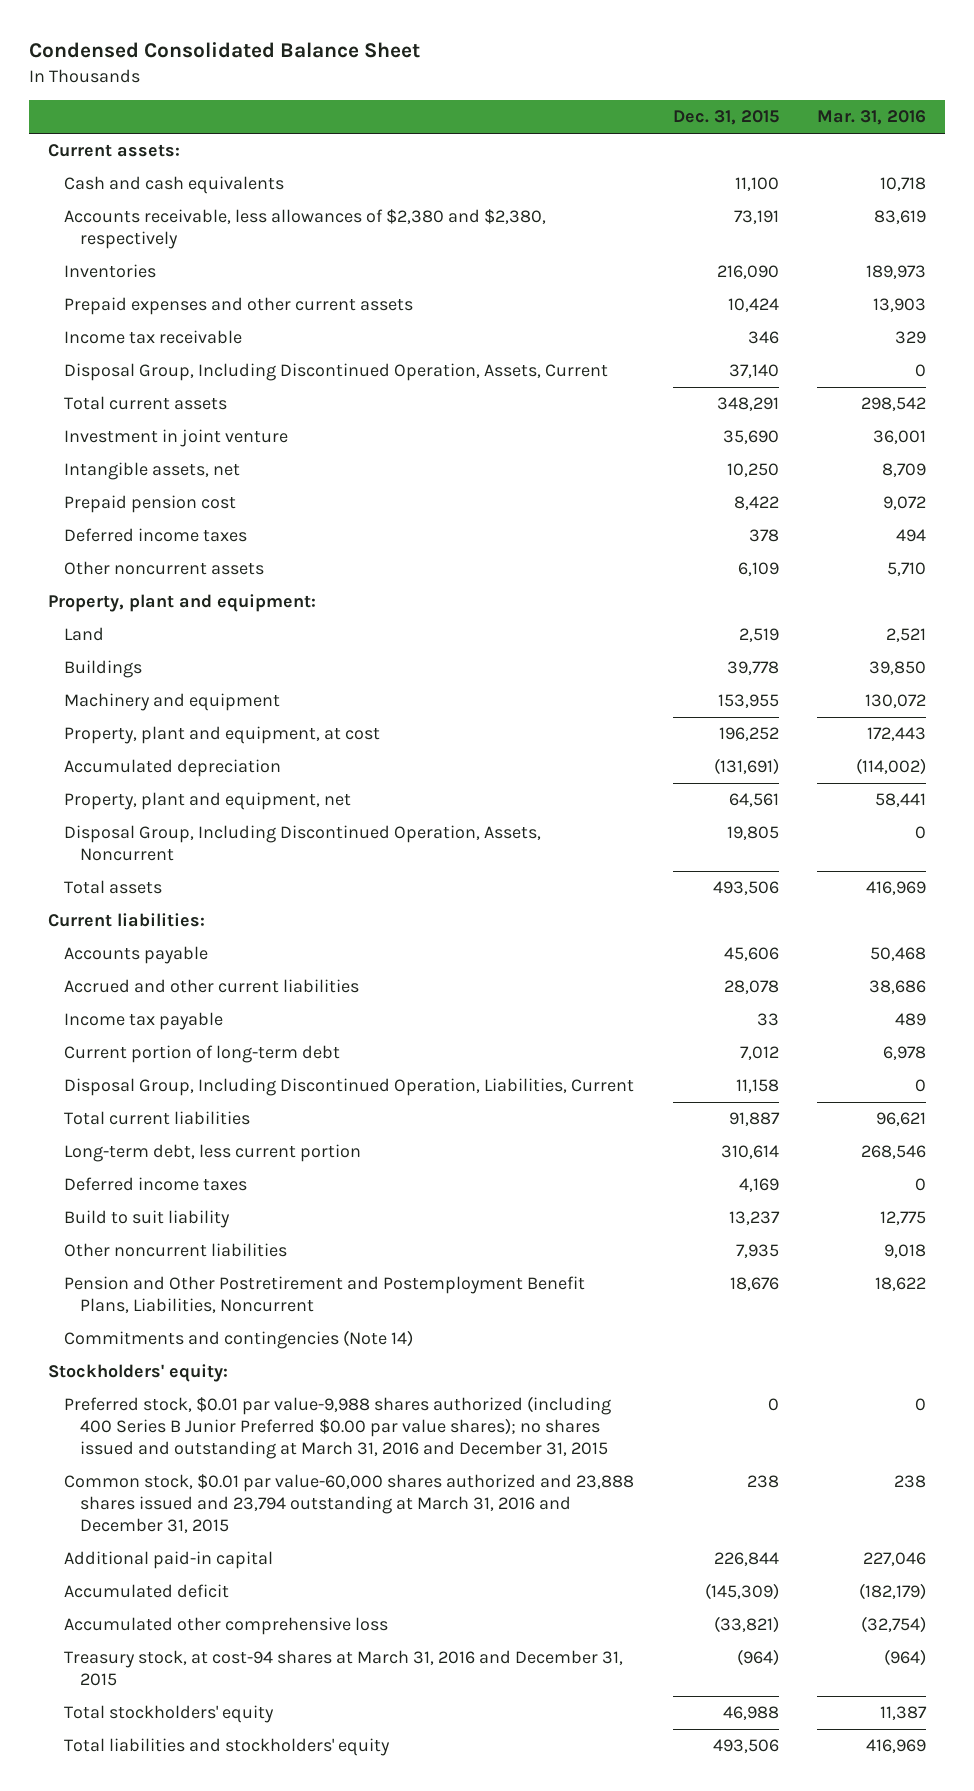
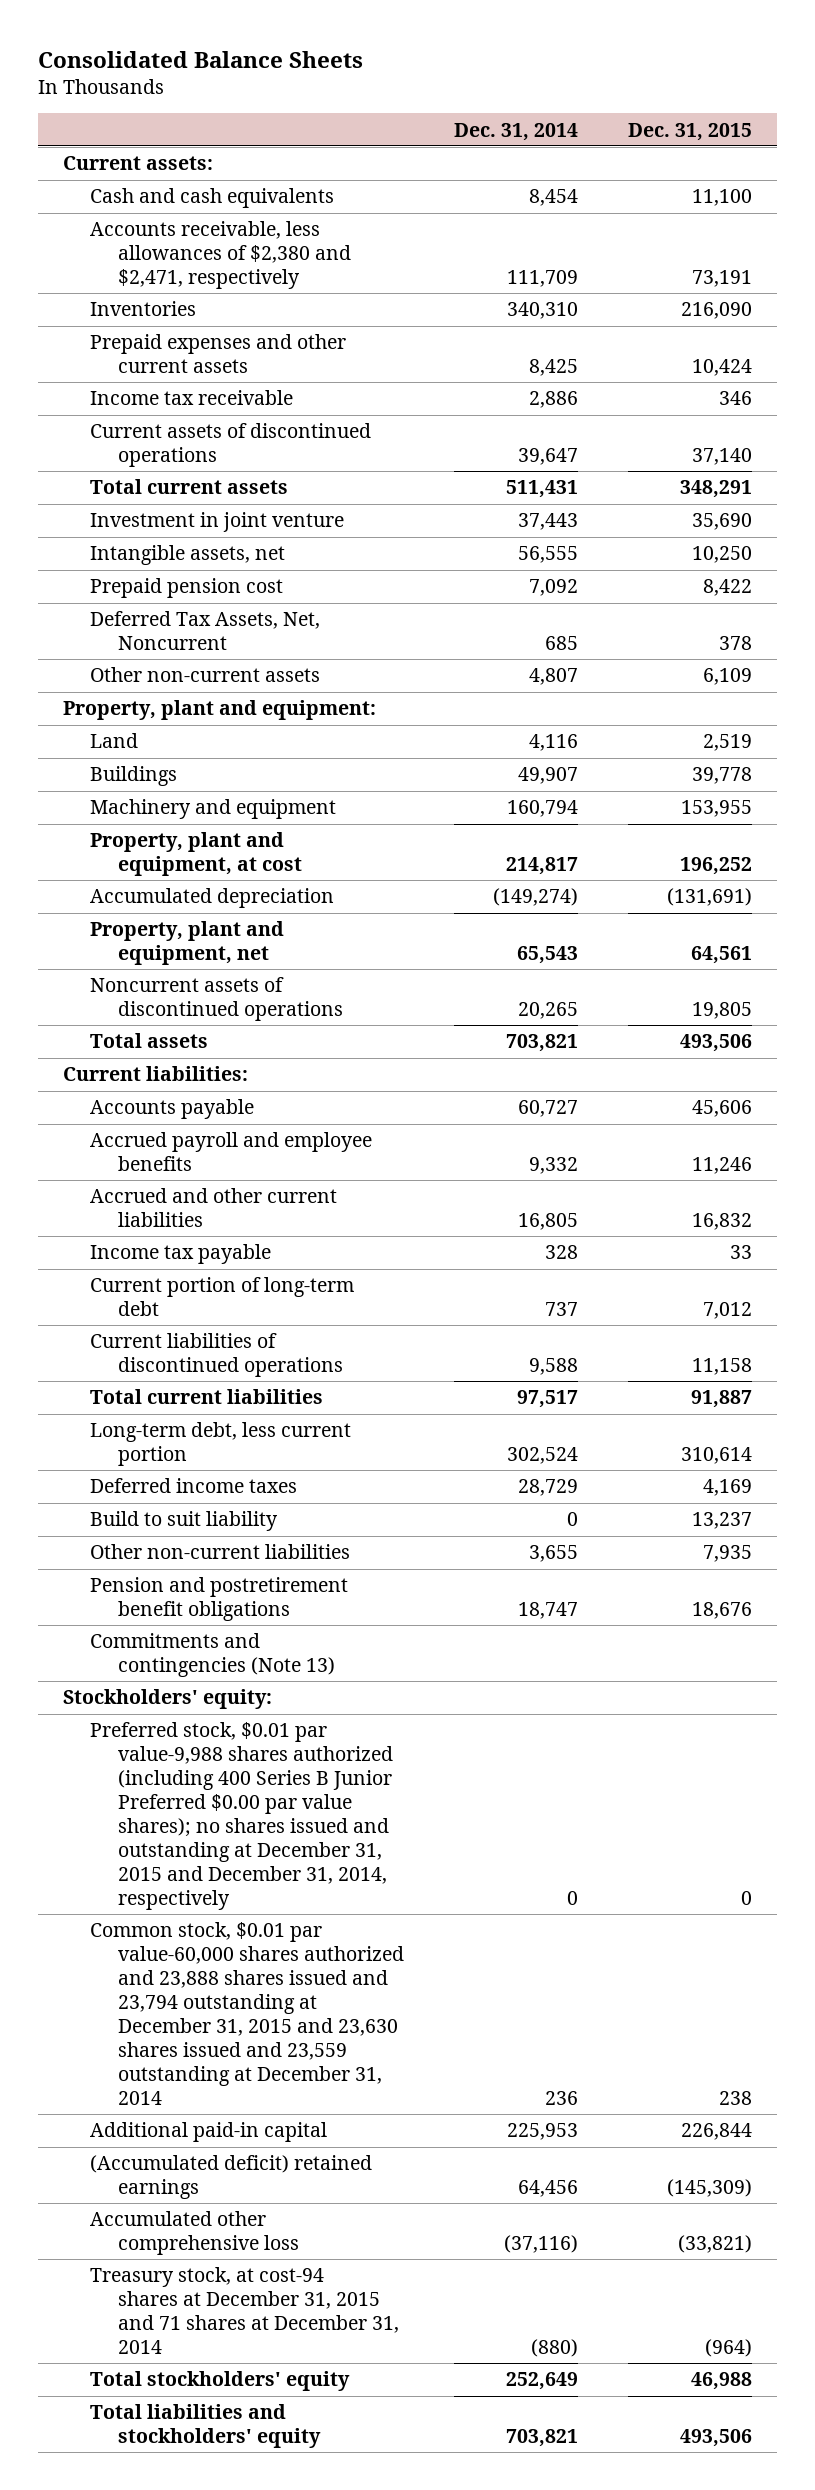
- Condensed Consolidated Balance Sheet
+ Consolidated Balance Sheets
- | Dec. 31, 2015 | Mar. 31, 2016
+ | Dec. 31, 2014 | Dec. 31, 2015
- Accounts receivable, less allowances of $2,380 and $2,380, respectively | 73,191 | 83,619
+ Accounts receivable, less allowances of $2,380 and $2,471, respectively | 111,709 | 73,191
- Disposal Group, Including Discontinued Operation, Assets, Current | 37,140 | 0
+ Current assets of discontinued operations | 39,647 | 37,140
- Deferred income taxes | 378 | 494
- Other noncurrent assets | 6,109 | 5,710
+ Deferred Tax Assets, Net, Noncurrent | 685 | 378
+ Other non-current assets | 4,807 | 6,109
- Disposal Group, Including Discontinued Operation, Assets, Noncurrent | 19,805 | 0
+ Noncurrent assets of discontinued operations | 20,265 | 19,805
- Accrued and other current liabilities | 28,078 | 38,686
+ Accrued payroll and employee benefits | 9,332 | 11,246
+ Accrued and other current liabilities | 16,805 | 16,832
- Disposal Group, Including Discontinued Operation, Liabilities, Current | 11,158 | 0
+ Current liabilities of discontinued operations | 9,588 | 11,158
- Other noncurrent liabilities | 7,935 | 9,018
- Pension and Other Postretirement and Postemployment Benefit Plans, Liabilities, Noncurrent | 18,676 | 18,622
- Commitments and contingencies (Note 14)
+ Other non-current liabilities | 3,655 | 7,935
+ Pension and postretirement benefit obligations | 18,747 | 18,676
+ Commitments and contingencies (Note 13)
- Preferred stock, $0.01 par value-9,988 shares authorized (including 400 Series B Junior Preferred $0.00 par value shares); no shares issued and outstanding at March 31, 2016 and December 31, 2015 | 0 | 0
- Common stock, $0.01 par value-60,000 shares authorized and 23,888 shares issued and 23,794 outstanding at March 31, 2016 and December 31, 2015 | 238 | 238
+ Preferred stock, $0.01 par value-9,988 shares authorized (including 400 Series B Junior Preferred $0.00 par value shares); no shares issued and outstanding at December 31, 2015 and December 31, 2014, respectively | 0 | 0
+ Common stock, $0.01 par value-60,000 shares authorized and 23,888 shares issued and 23,794 outstanding at December 31, 2015 and 23,630 shares issued and 23,559 outstanding at December 31, 2014 | 236 | 238
- Accumulated deficit | (145,309) | (182,179)
+ (Accumulated deficit) retained earnings | 64,456 | (145,309)
- Treasury stock, at cost-94 shares at March 31, 2016 and December 31, 2015 | (964) | (964)
+ Treasury stock, at cost-94 shares at December 31, 2015 and 71 shares at December 31, 2014 | (880) | (964)

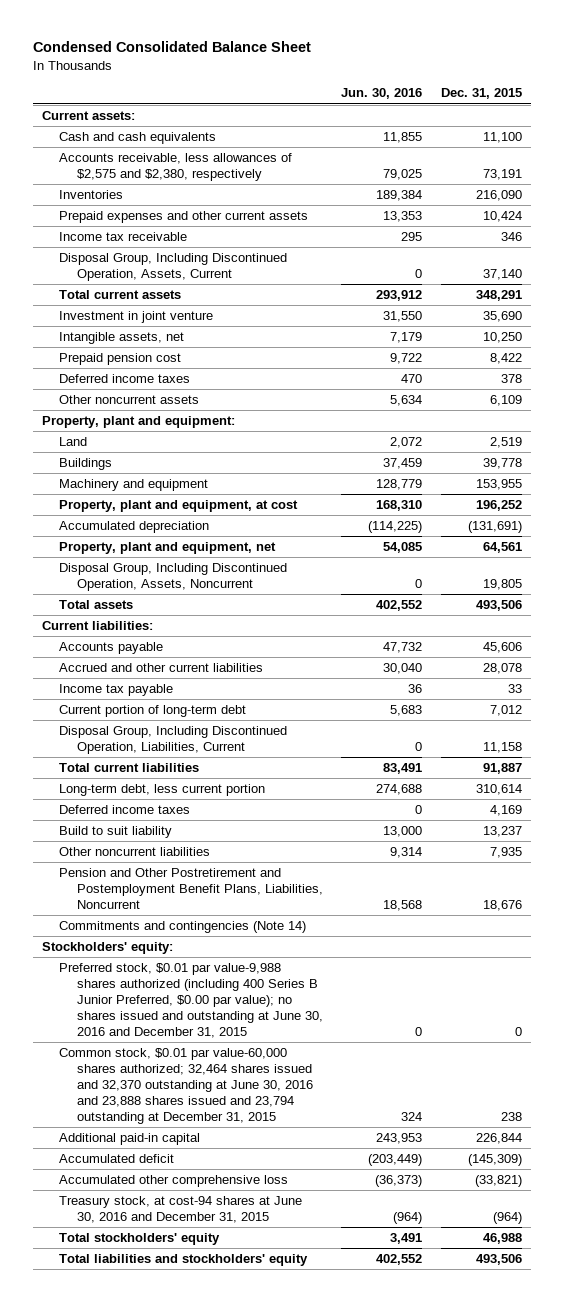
- Consolidated Balance Sheets
+ Condensed Consolidated Balance Sheet
- | Dec. 31, 2014 | Dec. 31, 2015
+ | Jun. 30, 2016 | Dec. 31, 2015
- Accounts receivable, less allowances of $2,380 and $2,471, respectively | 111,709 | 73,191
+ Accounts receivable, less allowances of $2,575 and $2,380, respectively | 79,025 | 73,191
- Current assets of discontinued operations | 39,647 | 37,140
+ Disposal Group, Including Discontinued Operation, Assets, Current | 0 | 37,140
- Deferred Tax Assets, Net, Noncurrent | 685 | 378
- Other non-current assets | 4,807 | 6,109
+ Deferred income taxes | 470 | 378
+ Other noncurrent assets | 5,634 | 6,109
- Noncurrent assets of discontinued operations | 20,265 | 19,805
+ Disposal Group, Including Discontinued Operation, Assets, Noncurrent | 0 | 19,805
- Accrued payroll and employee benefits | 9,332 | 11,246
- Accrued and other current liabilities | 16,805 | 16,832
+ Accrued and other current liabilities | 30,040 | 28,078
- Current liabilities of discontinued operations | 9,588 | 11,158
+ Disposal Group, Including Discontinued Operation, Liabilities, Current | 0 | 11,158
- Other non-current liabilities | 3,655 | 7,935
- Pension and postretirement benefit obligations | 18,747 | 18,676
- Commitments and contingencies (Note 13)
+ Other noncurrent liabilities | 9,314 | 7,935
+ Pension and Other Postretirement and Postemployment Benefit Plans, Liabilities, Noncurrent | 18,568 | 18,676
+ Commitments and contingencies (Note 14)
- Preferred stock, $0.01 par value-9,988 shares authorized (including 400 Series B Junior Preferred $0.00 par value shares); no shares issued and outstanding at December 31, 2015 and December 31, 2014, respectively | 0 | 0
- Common stock, $0.01 par value-60,000 shares authorized and 23,888 shares issued and 23,794 outstanding at December 31, 2015 and 23,630 shares issued and 23,559 outstanding at December 31, 2014 | 236 | 238
+ Preferred stock, $0.01 par value-9,988 shares authorized (including 400 Series B Junior Preferred, $0.00 par value); no shares issued and outstanding at June 30, 2016 and December 31, 2015 | 0 | 0
+ Common stock, $0.01 par value-60,000 shares authorized; 32,464 shares issued and 32,370 outstanding at June 30, 2016 and 23,888 shares issued and 23,794 outstanding at December 31, 2015 | 324 | 238
- (Accumulated deficit) retained earnings | 64,456 | (145,309)
+ Accumulated deficit | (203,449) | (145,309)
- Treasury stock, at cost-94 shares at December 31, 2015 and 71 shares at December 31, 2014 | (880) | (964)
+ Treasury stock, at cost-94 shares at June 30, 2016 and December 31, 2015 | (964) | (964)

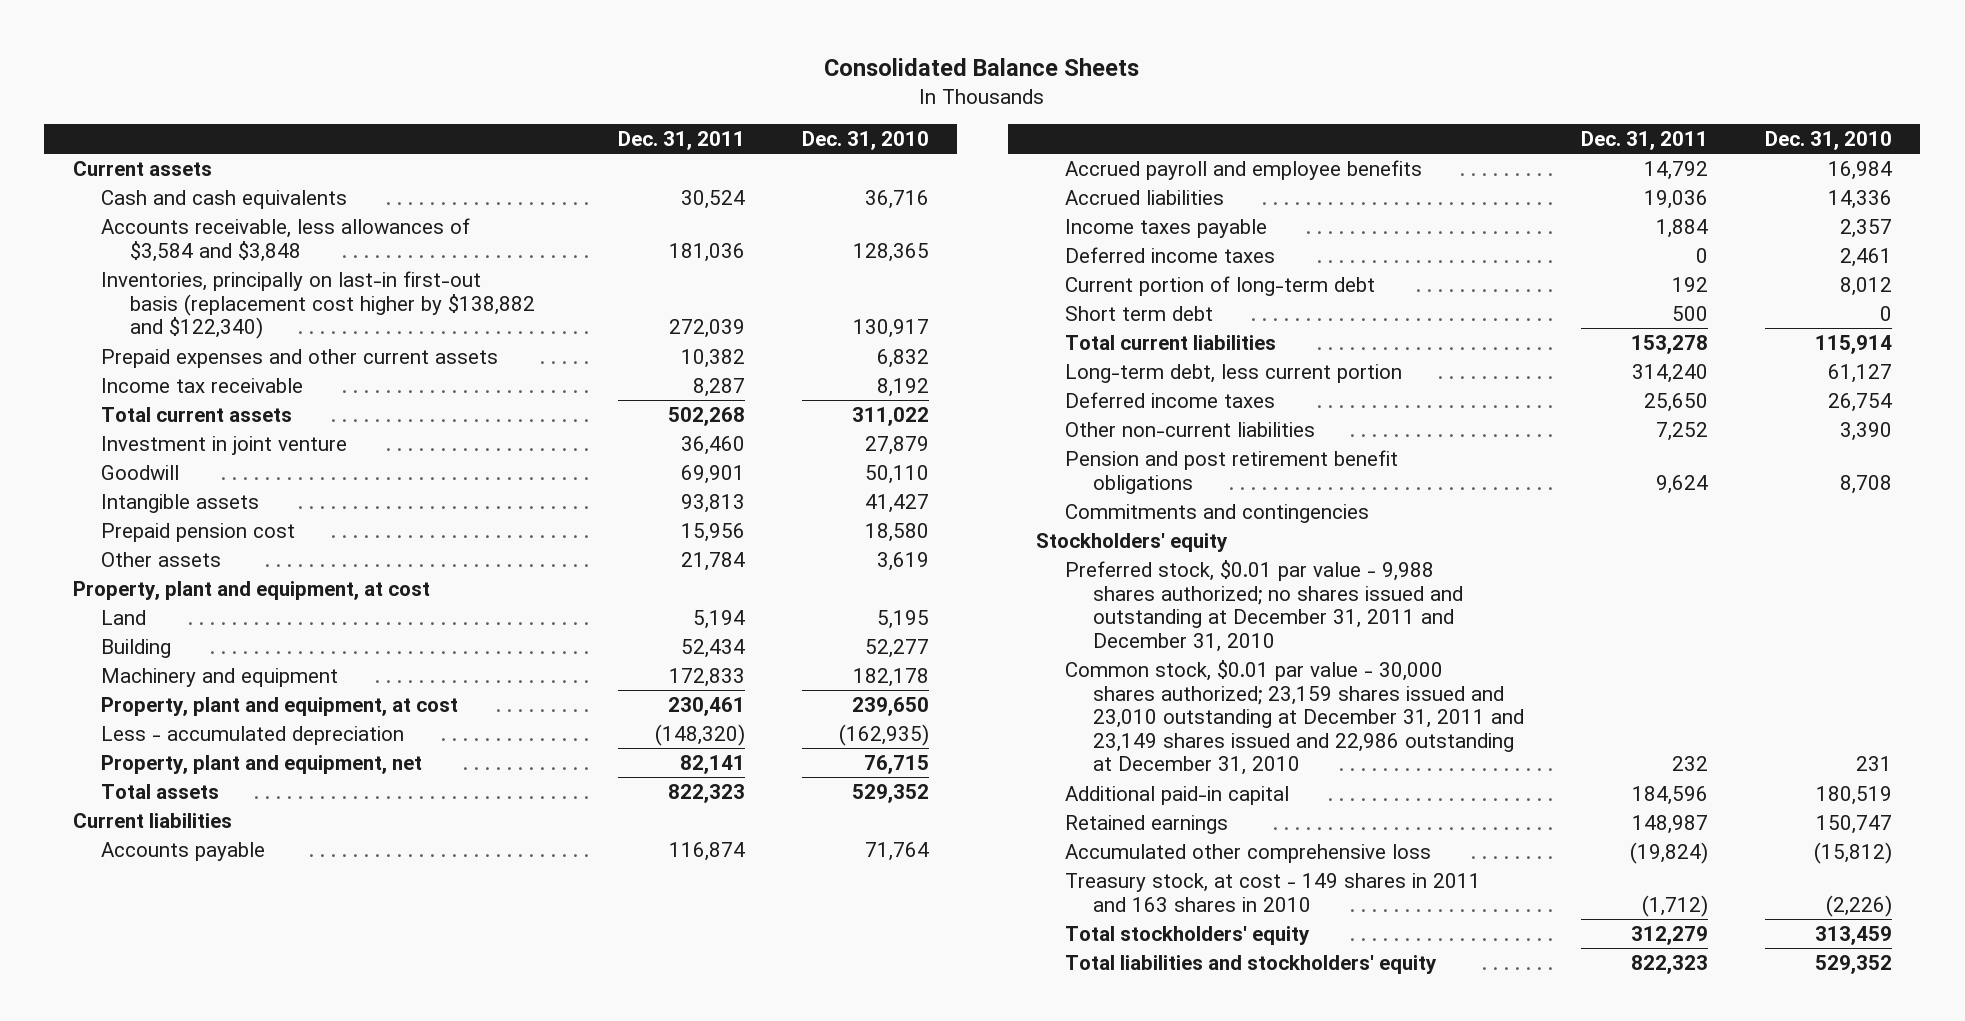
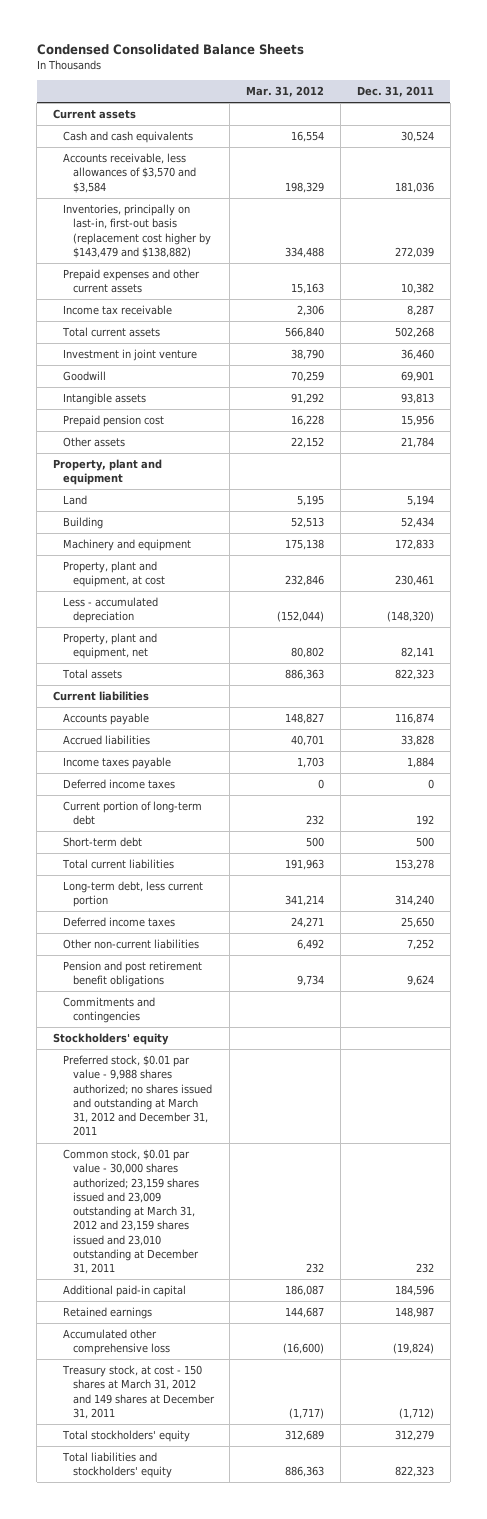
- Consolidated Balance Sheets
+ Condensed Consolidated Balance Sheets
- | Dec. 31, 2011 | Dec. 31, 2010
+ | Mar. 31, 2012 | Dec. 31, 2011
- Accounts receivable, less allowances of $3,584 and $3,848 | 181,036 | 128,365
- Inventories, principally on last-in first-out basis (replacement cost higher by $138,882 and $122,340) | 272,039 | 130,917
+ Accounts receivable, less allowances of $3,570 and $3,584 | 198,329 | 181,036
+ Inventories, principally on last-in, first-out basis (replacement cost higher by $143,479 and $138,882) | 334,488 | 272,039
- Property, plant and equipment, at cost
+ Property, plant and equipment
- Accrued payroll and employee benefits | 14,792 | 16,984
- Accrued liabilities | 19,036 | 14,336
+ Accrued liabilities | 40,701 | 33,828
- Short term debt | 500 | 0
+ Short-term debt | 500 | 500
- Preferred stock, $0.01 par value - 9,988 shares authorized; no shares issued and outstanding at December 31, 2011 and December 31, 2010
- Common stock, $0.01 par value - 30,000 shares authorized; 23,159 shares issued and 23,010 outstanding at December 31, 2011 and 23,149 shares issued and 22,986 outstanding at December 31, 2010 | 232 | 231
+ Preferred stock, $0.01 par value - 9,988 shares authorized; no shares issued and outstanding at March 31, 2012 and December 31, 2011
+ Common stock, $0.01 par value - 30,000 shares authorized; 23,159 shares issued and 23,009 outstanding at March 31, 2012 and 23,159 shares issued and 23,010 outstanding at December 31, 2011 | 232 | 232
- Treasury stock, at cost - 149 shares in 2011 and 163 shares in 2010 | (1,712) | (2,226)
+ Treasury stock, at cost - 150 shares at March 31, 2012 and 149 shares at December 31, 2011 | (1,717) | (1,712)

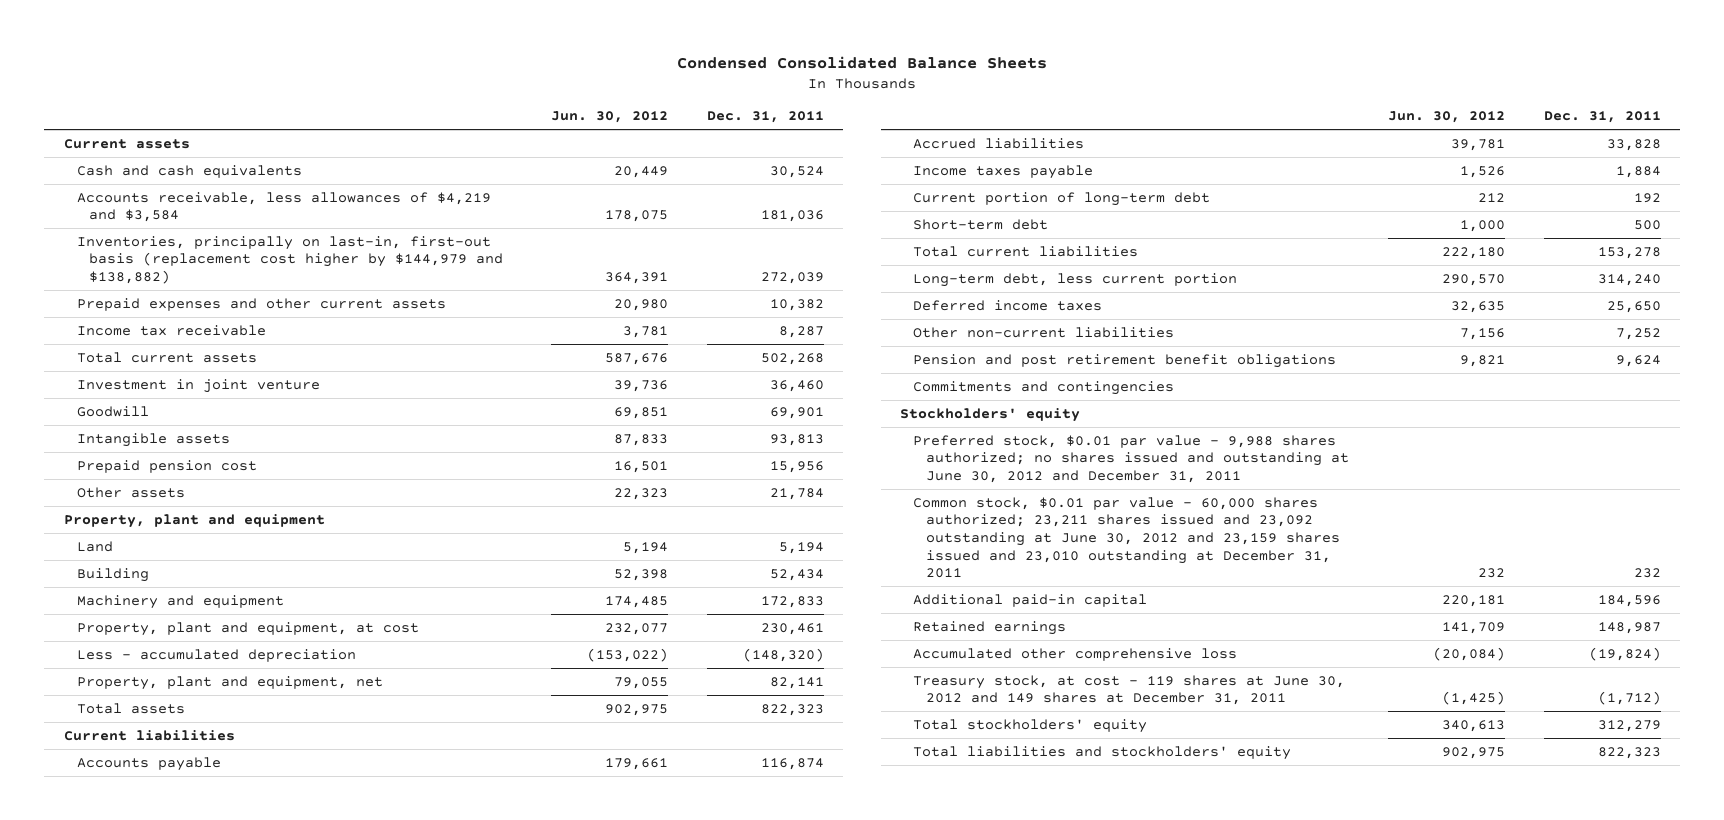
- | Mar. 31, 2012 | Dec. 31, 2011
+ | Jun. 30, 2012 | Dec. 31, 2011
- Accounts receivable, less allowances of $3,570 and $3,584 | 198,329 | 181,036
- Inventories, principally on last-in, first-out basis (replacement cost higher by $143,479 and $138,882) | 334,488 | 272,039
+ Accounts receivable, less allowances of $4,219 and $3,584 | 178,075 | 181,036
+ Inventories, principally on last-in, first-out basis (replacement cost higher by $144,979 and $138,882) | 364,391 | 272,039
- Deferred income taxes | 0 | 0
- Preferred stock, $0.01 par value - 9,988 shares authorized; no shares issued and outstanding at March 31, 2012 and December 31, 2011
- Common stock, $0.01 par value - 30,000 shares authorized; 23,159 shares issued and 23,009 outstanding at March 31, 2012 and 23,159 shares issued and 23,010 outstanding at December 31, 2011 | 232 | 232
+ Preferred stock, $0.01 par value - 9,988 shares authorized; no shares issued and outstanding at June 30, 2012 and December 31, 2011
+ Common stock, $0.01 par value - 60,000 shares authorized; 23,211 shares issued and 23,092 outstanding at June 30, 2012 and 23,159 shares issued and 23,010 outstanding at December 31, 2011 | 232 | 232
- Treasury stock, at cost - 150 shares at March 31, 2012 and 149 shares at December 31, 2011 | (1,717) | (1,712)
+ Treasury stock, at cost - 119 shares at June 30, 2012 and 149 shares at December 31, 2011 | (1,425) | (1,712)

